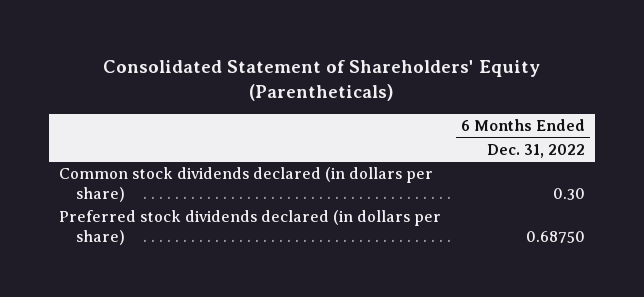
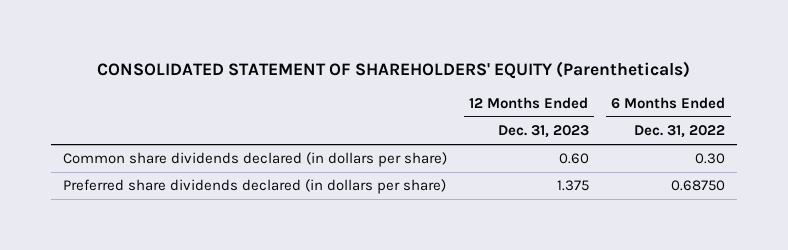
- Consolidated Statement of Shareholders' Equity (Parentheticals)
+ CONSOLIDATED STATEMENT OF SHAREHOLDERS' EQUITY (Parentheticals)
- | 6 Months Ended Dec. 31, 2022
+ | 12 Months Ended Dec. 31, 2023 | 6 Months Ended Dec. 31, 2022
- Common stock dividends declared (in dollars per share) | 0.30
- Preferred stock dividends declared (in dollars per share) | 0.68750
+ Common share dividends declared (in dollars per share) | 0.60 | 0.30
+ Preferred share dividends declared (in dollars per share) | 1.375 | 0.68750

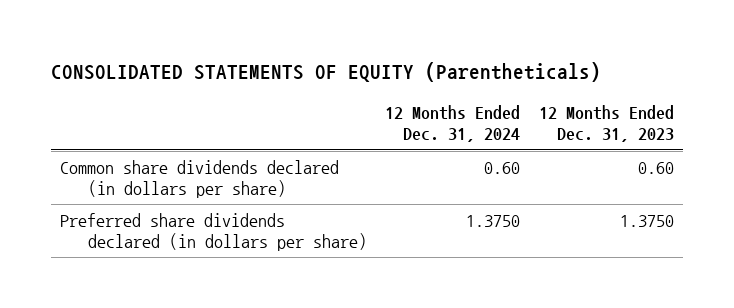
- CONSOLIDATED STATEMENT OF SHAREHOLDERS' EQUITY (Parentheticals)
+ CONSOLIDATED STATEMENTS OF EQUITY (Parentheticals)
- | 12 Months Ended Dec. 31, 2023 | 6 Months Ended Dec. 31, 2022
+ | 12 Months Ended Dec. 31, 2024 | 12 Months Ended Dec. 31, 2023
- Preferred share dividends declared (in dollars per share) | 1.375 | 0.68750
+ Preferred share dividends declared (in dollars per share) | 1.3750 | 1.3750

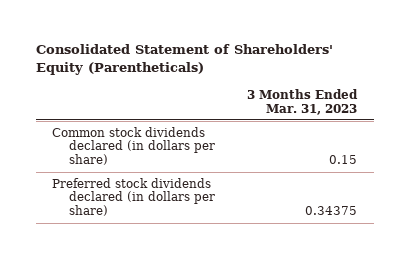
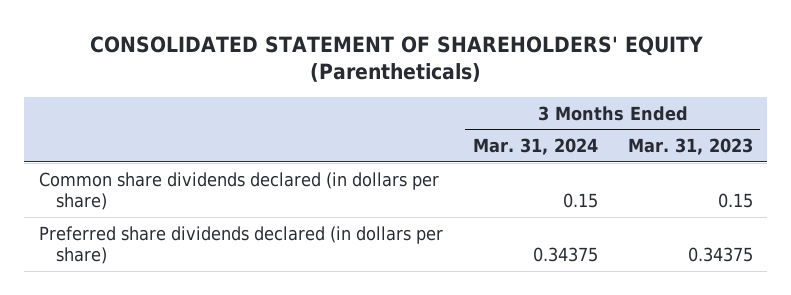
- Consolidated Statement of Shareholders' Equity (Parentheticals)
+ CONSOLIDATED STATEMENT OF SHAREHOLDERS' EQUITY (Parentheticals)
- | 3 Months Ended Mar. 31, 2023
+ | 3 Months Ended Mar. 31, 2024 | 3 Months Ended Mar. 31, 2023
- Common stock dividends declared (in dollars per share) | 0.15
- Preferred stock dividends declared (in dollars per share) | 0.34375
+ Common share dividends declared (in dollars per share) | 0.15 | 0.15
+ Preferred share dividends declared (in dollars per share) | 0.34375 | 0.34375

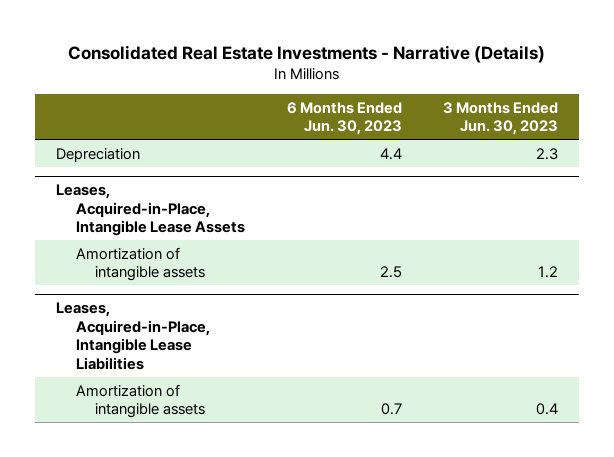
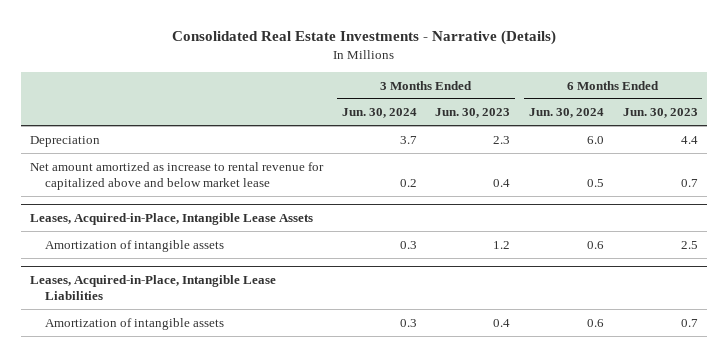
- | 6 Months Ended Jun. 30, 2023 | 3 Months Ended Jun. 30, 2023
+ | 3 Months Ended Jun. 30, 2024 | 3 Months Ended Jun. 30, 2023 | 6 Months Ended Jun. 30, 2024 | 6 Months Ended Jun. 30, 2023
+ Net amount amortized as increase to rental revenue for capitalized above and below market lease | 0.2 | 0.4 | 0.5 | 0.7

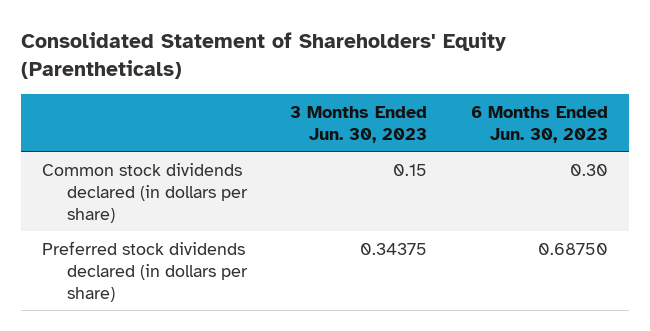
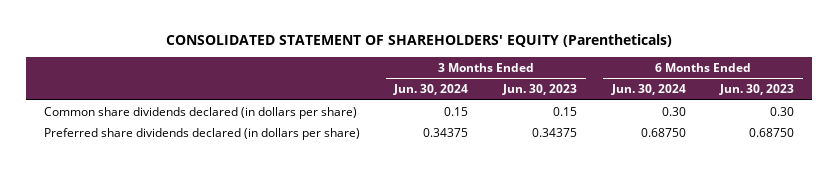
- Consolidated Statement of Shareholders' Equity (Parentheticals)
+ CONSOLIDATED STATEMENT OF SHAREHOLDERS' EQUITY (Parentheticals)
- | 3 Months Ended Jun. 30, 2023 | 6 Months Ended Jun. 30, 2023
+ | 3 Months Ended Jun. 30, 2024 | 3 Months Ended Jun. 30, 2023 | 6 Months Ended Jun. 30, 2024 | 6 Months Ended Jun. 30, 2023
- Common stock dividends declared (in dollars per share) | 0.15 | 0.30
- Preferred stock dividends declared (in dollars per share) | 0.34375 | 0.68750
+ Common share dividends declared (in dollars per share) | 0.15 | 0.15 | 0.30 | 0.30
+ Preferred share dividends declared (in dollars per share) | 0.34375 | 0.34375 | 0.68750 | 0.68750

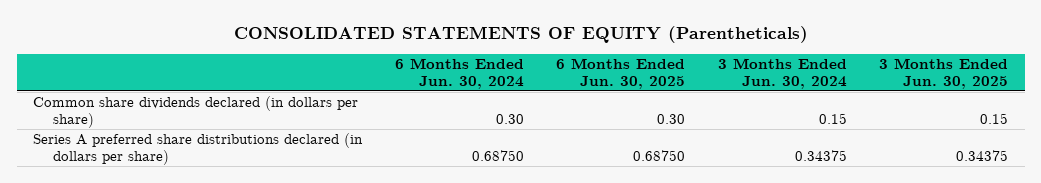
- CONSOLIDATED STATEMENT OF SHAREHOLDERS' EQUITY (Parentheticals)
+ CONSOLIDATED STATEMENTS OF EQUITY (Parentheticals)
- | 3 Months Ended Jun. 30, 2024 | 3 Months Ended Jun. 30, 2023 | 6 Months Ended Jun. 30, 2024 | 6 Months Ended Jun. 30, 2023
+ | 6 Months Ended Jun. 30, 2024 | 6 Months Ended Jun. 30, 2025 | 3 Months Ended Jun. 30, 2024 | 3 Months Ended Jun. 30, 2025
- Preferred share dividends declared (in dollars per share) | 0.34375 | 0.34375 | 0.68750 | 0.68750
+ Series A preferred share distributions declared (in dollars per share) | 0.68750 | 0.68750 | 0.34375 | 0.34375

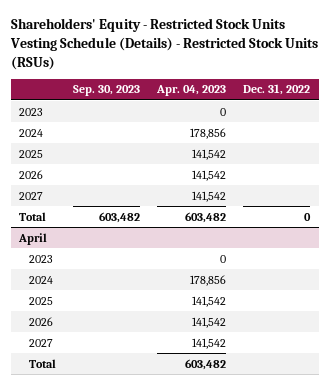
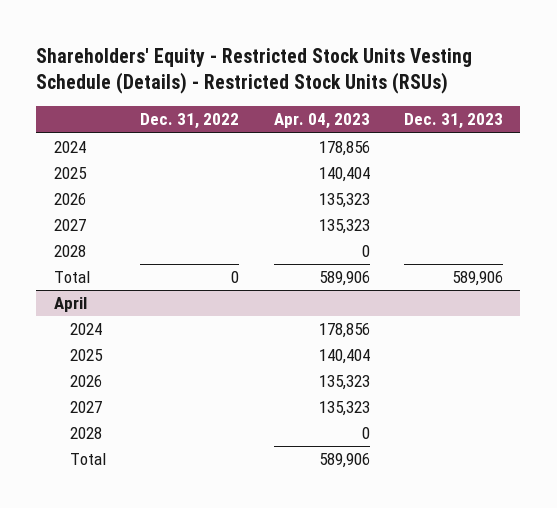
- | Sep. 30, 2023 | Apr. 04, 2023 | Dec. 31, 2022
+ | Dec. 31, 2022 | Apr. 04, 2023 | Dec. 31, 2023
- 2023 | | 0 |
- 2025 | | 141,542 |
- 2026 | | 141,542 |
- 2027 | | 141,542 |
- Total | 603,482 | 603,482 | 0
+ 2025 | | 140,404 |
+ 2026 | | 135,323 |
+ 2027 | | 135,323 |
+ 2028 | | 0 |
+ Total | 0 | 589,906 | 589,906
@ April
- 2023 | | 0 |
- 2025 | | 141,542 |
- 2026 | | 141,542 |
- 2027 | | 141,542 |
- Total | | 603,482 |
+ 2025 | | 140,404 |
+ 2026 | | 135,323 |
+ 2027 | | 135,323 |
+ 2028 | | 0 |
+ Total | | 589,906 |

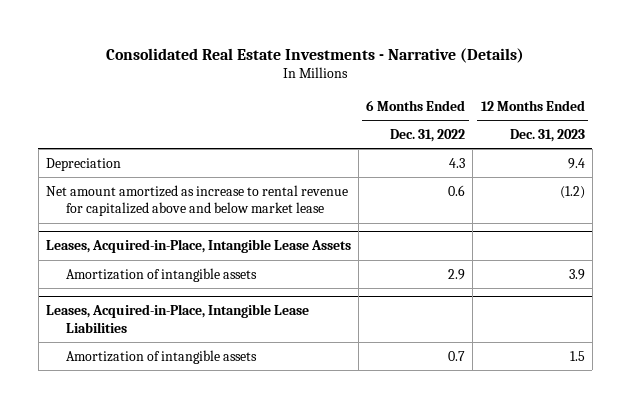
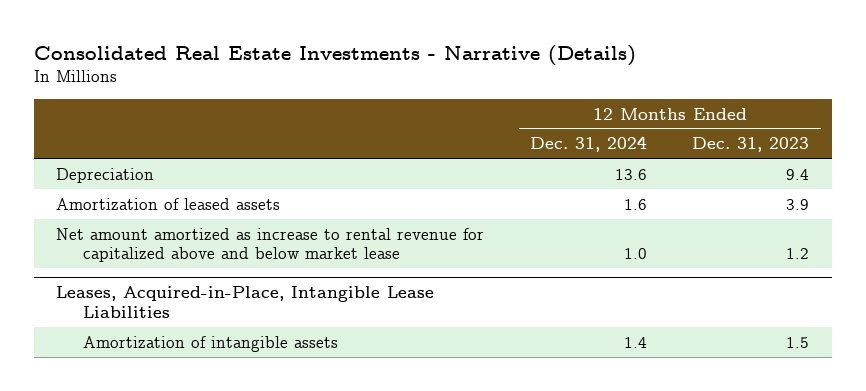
- | 6 Months Ended Dec. 31, 2022 | 12 Months Ended Dec. 31, 2023
+ | 12 Months Ended Dec. 31, 2024 | 12 Months Ended Dec. 31, 2023
- Net amount amortized as increase to rental revenue for capitalized above and below market lease | 0.6 | (1.2)
- Leases, Acquired-in-Place, Intangible Lease Assets
- Amortization of intangible assets | 2.9 | 3.9
+ Amortization of leased assets | 1.6 | 3.9
+ Net amount amortized as increase to rental revenue for capitalized above and below market lease | 1.0 | 1.2

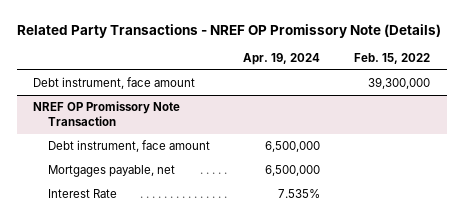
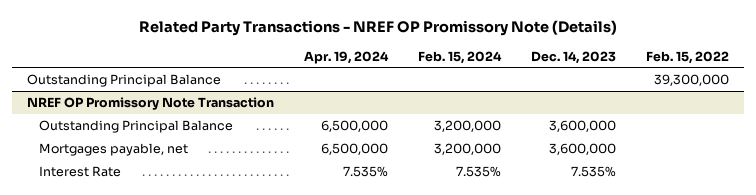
- | Apr. 19, 2024 | Feb. 15, 2022
+ | Apr. 19, 2024 | Feb. 15, 2024 | Dec. 14, 2023 | Feb. 15, 2022
- Debt instrument, face amount | | 39,300,000
+ Outstanding Principal Balance | | | | 39,300,000
@ NREF OP Promissory Note Transaction
- Debt instrument, face amount | 6,500,000 |
+ Outstanding Principal Balance | 6,500,000 | 3,200,000 | 3,600,000 |

